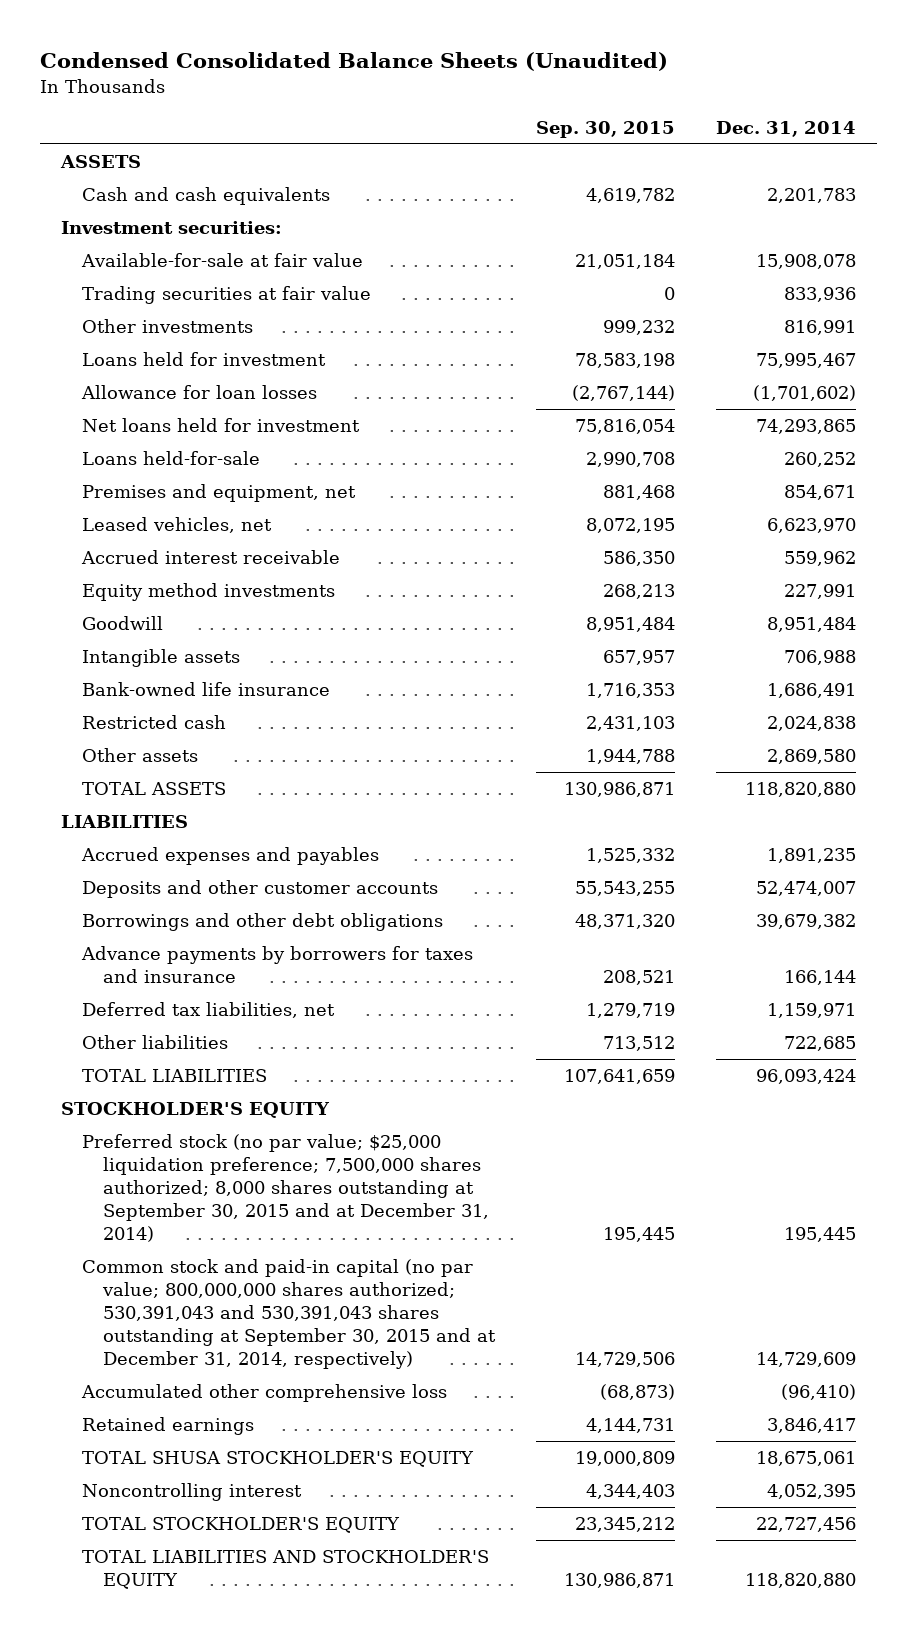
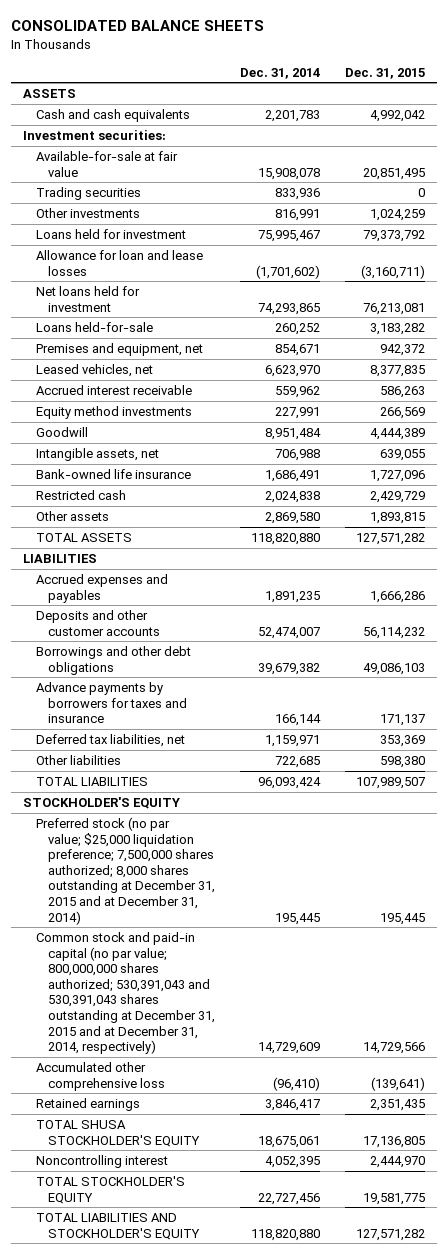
- Condensed Consolidated Balance Sheets (Unaudited)
+ CONSOLIDATED BALANCE SHEETS
- | Sep. 30, 2015 | Dec. 31, 2014
+ | Dec. 31, 2014 | Dec. 31, 2015
- Trading securities at fair value | 0 | 833,936
+ Trading securities | 833,936 | 0
- Allowance for loan losses | (2,767,144) | (1,701,602)
+ Allowance for loan and lease losses | (1,701,602) | (3,160,711)
- Intangible assets | 657,957 | 706,988
+ Intangible assets, net | 706,988 | 639,055
- Preferred stock (no par value; $25,000 liquidation preference; 7,500,000 shares authorized; 8,000 shares outstanding at September 30, 2015 and at December 31, 2014) | 195,445 | 195,445
- Common stock and paid-in capital (no par value; 800,000,000 shares authorized; 530,391,043 and 530,391,043 shares outstanding at September 30, 2015 and at December 31, 2014, respectively) | 14,729,506 | 14,729,609
+ Preferred stock (no par value; $25,000 liquidation preference; 7,500,000 shares authorized; 8,000 shares outstanding at December 31, 2015 and at December 31, 2014) | 195,445 | 195,445
+ Common stock and paid-in capital (no par value; 800,000,000 shares authorized; 530,391,043 and 530,391,043 shares outstanding at December 31, 2015 and at December 31, 2014, respectively) | 14,729,609 | 14,729,566

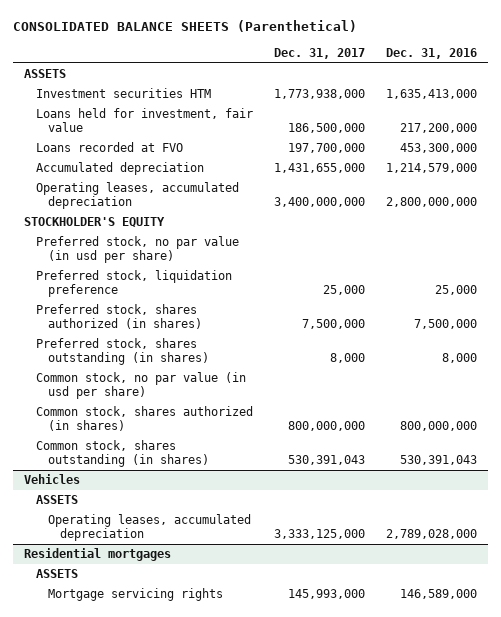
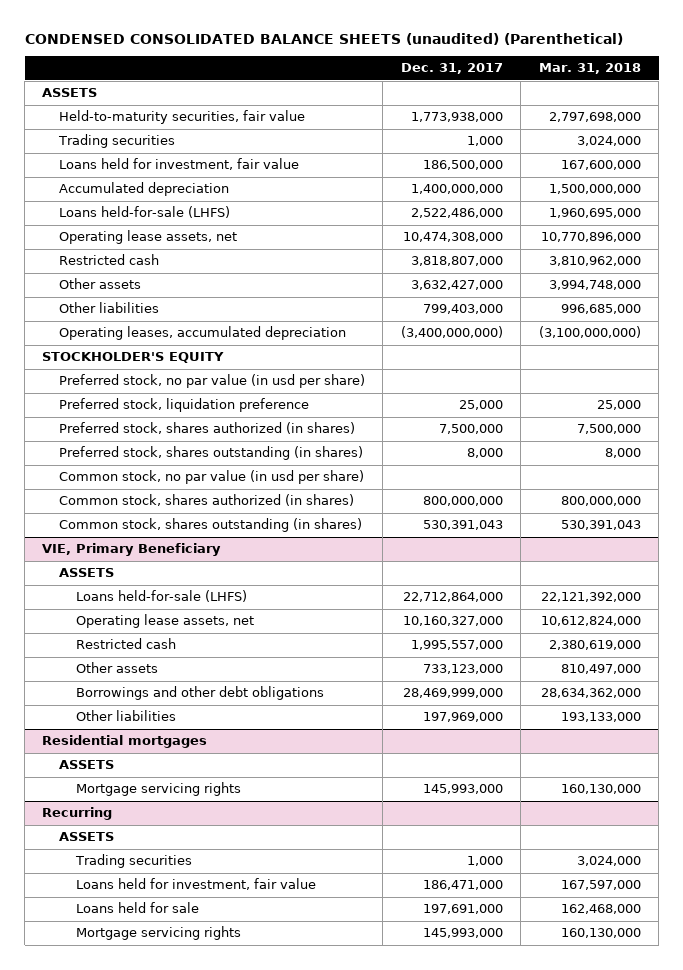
- CONSOLIDATED BALANCE SHEETS (Parenthetical)
+ CONDENSED CONSOLIDATED BALANCE SHEETS (unaudited) (Parenthetical)
- | Dec. 31, 2017 | Dec. 31, 2016
+ | Dec. 31, 2017 | Mar. 31, 2018
- Investment securities HTM | 1,773,938,000 | 1,635,413,000
+ Held-to-maturity securities, fair value | 1,773,938,000 | 2,797,698,000
+ Trading securities | 1,000 | 3,024,000
- Loans recorded at FVO | 197,700,000 | 453,300,000
- Accumulated depreciation | 1,431,655,000 | 1,214,579,000
- Operating leases, accumulated depreciation | 3,400,000,000 | 2,800,000,000
+ Accumulated depreciation | 1,400,000,000 | 1,500,000,000
+ Loans held-for-sale (LHFS) | 2,522,486,000 | 1,960,695,000
+ Operating lease assets, net | 10,474,308,000 | 10,770,896,000
+ Restricted cash | 3,818,807,000 | 3,810,962,000
+ Other assets | 3,632,427,000 | 3,994,748,000
+ Other liabilities | 799,403,000 | 996,685,000
+ Operating leases, accumulated depreciation | (3,400,000,000) | (3,100,000,000)
- Vehicles
+ VIE, Primary Beneficiary
- Operating leases, accumulated depreciation | 3,333,125,000 | 2,789,028,000
+ Loans held-for-sale (LHFS) | 22,712,864,000 | 22,121,392,000
+ Operating lease assets, net | 10,160,327,000 | 10,612,824,000
+ Restricted cash | 1,995,557,000 | 2,380,619,000
+ Other assets | 733,123,000 | 810,497,000
+ Borrowings and other debt obligations | 28,469,999,000 | 28,634,362,000
+ Other liabilities | 197,969,000 | 193,133,000
+ Recurring
+ ASSETS
+ Trading securities | 1,000 | 3,024,000
+ Loans held for investment, fair value | 186,471,000 | 167,597,000
+ Loans held for sale | 197,691,000 | 162,468,000
+ Mortgage servicing rights | 145,993,000 | 160,130,000

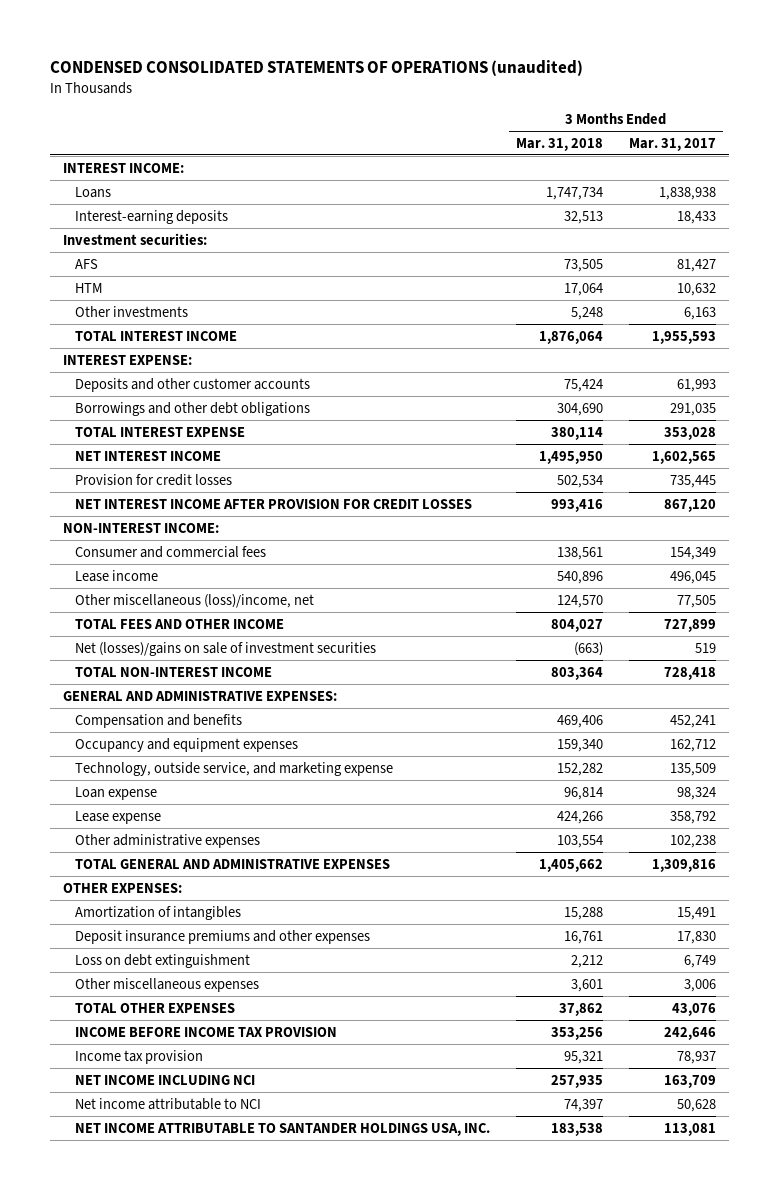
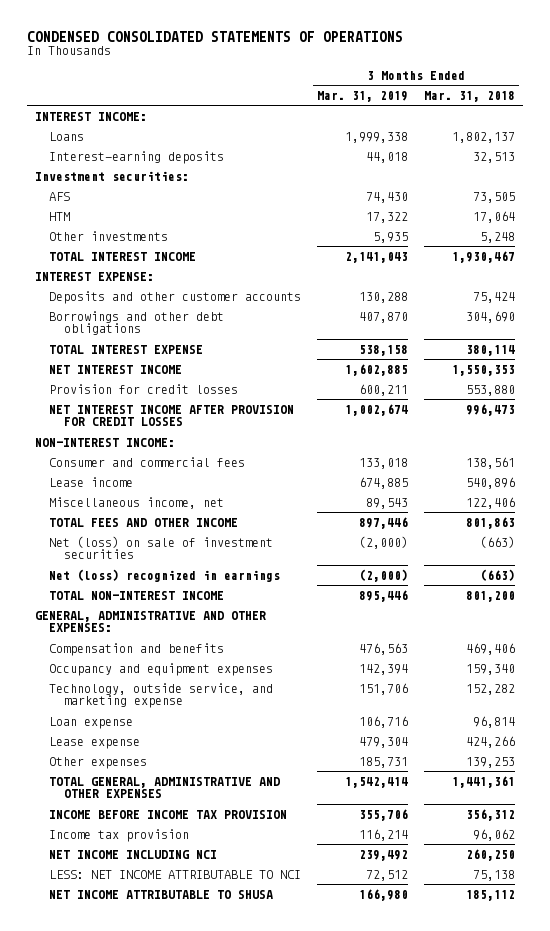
- CONDENSED CONSOLIDATED STATEMENTS OF OPERATIONS (unaudited)
+ CONDENSED CONSOLIDATED STATEMENTS OF OPERATIONS
- | 3 Months Ended Mar. 31, 2018 | 3 Months Ended Mar. 31, 2017
+ | 3 Months Ended Mar. 31, 2019 | 3 Months Ended Mar. 31, 2018
- Loans | 1,747,734 | 1,838,938
+ Loans | 1,999,338 | 1,802,137
- TOTAL INTEREST INCOME | 1,876,064 | 1,955,593
+ TOTAL INTEREST INCOME | 2,141,043 | 1,930,467
- NET INTEREST INCOME | 1,495,950 | 1,602,565
- Provision for credit losses | 502,534 | 735,445
- NET INTEREST INCOME AFTER PROVISION FOR CREDIT LOSSES | 993,416 | 867,120
+ NET INTEREST INCOME | 1,602,885 | 1,550,353
+ Provision for credit losses | 600,211 | 553,880
+ NET INTEREST INCOME AFTER PROVISION FOR CREDIT LOSSES | 1,002,674 | 996,473
- Other miscellaneous (loss)/income, net | 124,570 | 77,505
- TOTAL FEES AND OTHER INCOME | 804,027 | 727,899
- Net (losses)/gains on sale of investment securities | (663) | 519
- TOTAL NON-INTEREST INCOME | 803,364 | 728,418
- GENERAL AND ADMINISTRATIVE EXPENSES:
+ Miscellaneous income, net | 89,543 | 122,406
+ TOTAL FEES AND OTHER INCOME | 897,446 | 801,863
+ Net (loss) on sale of investment securities | (2,000) | (663)
+ Net (loss) recognized in earnings | (2,000) | (663)
+ TOTAL NON-INTEREST INCOME | 895,446 | 801,200
+ GENERAL, ADMINISTRATIVE AND OTHER EXPENSES:
- Other administrative expenses | 103,554 | 102,238
- TOTAL GENERAL AND ADMINISTRATIVE EXPENSES | 1,405,662 | 1,309,816
- OTHER EXPENSES:
- Amortization of intangibles | 15,288 | 15,491
- Deposit insurance premiums and other expenses | 16,761 | 17,830
- Loss on debt extinguishment | 2,212 | 6,749
- Other miscellaneous expenses | 3,601 | 3,006
- TOTAL OTHER EXPENSES | 37,862 | 43,076
- INCOME BEFORE INCOME TAX PROVISION | 353,256 | 242,646
- Income tax provision | 95,321 | 78,937
- NET INCOME INCLUDING NCI | 257,935 | 163,709
- Net income attributable to NCI | 74,397 | 50,628
- NET INCOME ATTRIBUTABLE TO SANTANDER HOLDINGS USA, INC. | 183,538 | 113,081
+ Other expenses | 185,731 | 139,253
+ TOTAL GENERAL, ADMINISTRATIVE AND OTHER EXPENSES | 1,542,414 | 1,441,361
+ INCOME BEFORE INCOME TAX PROVISION | 355,706 | 356,312
+ Income tax provision | 116,214 | 96,062
+ NET INCOME INCLUDING NCI | 239,492 | 260,250
+ LESS: NET INCOME ATTRIBUTABLE TO NCI | 72,512 | 75,138
+ NET INCOME ATTRIBUTABLE TO SHUSA | 166,980 | 185,112

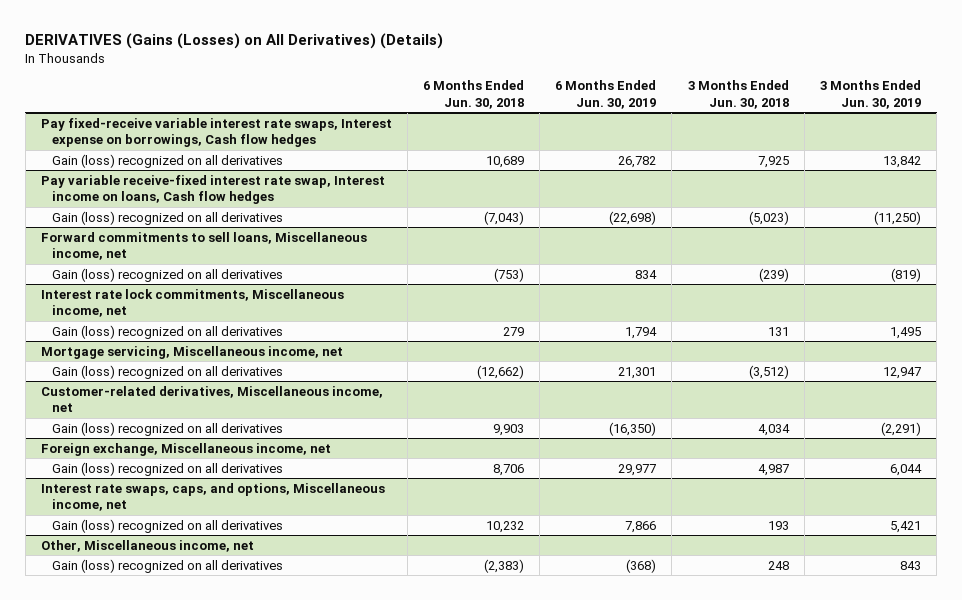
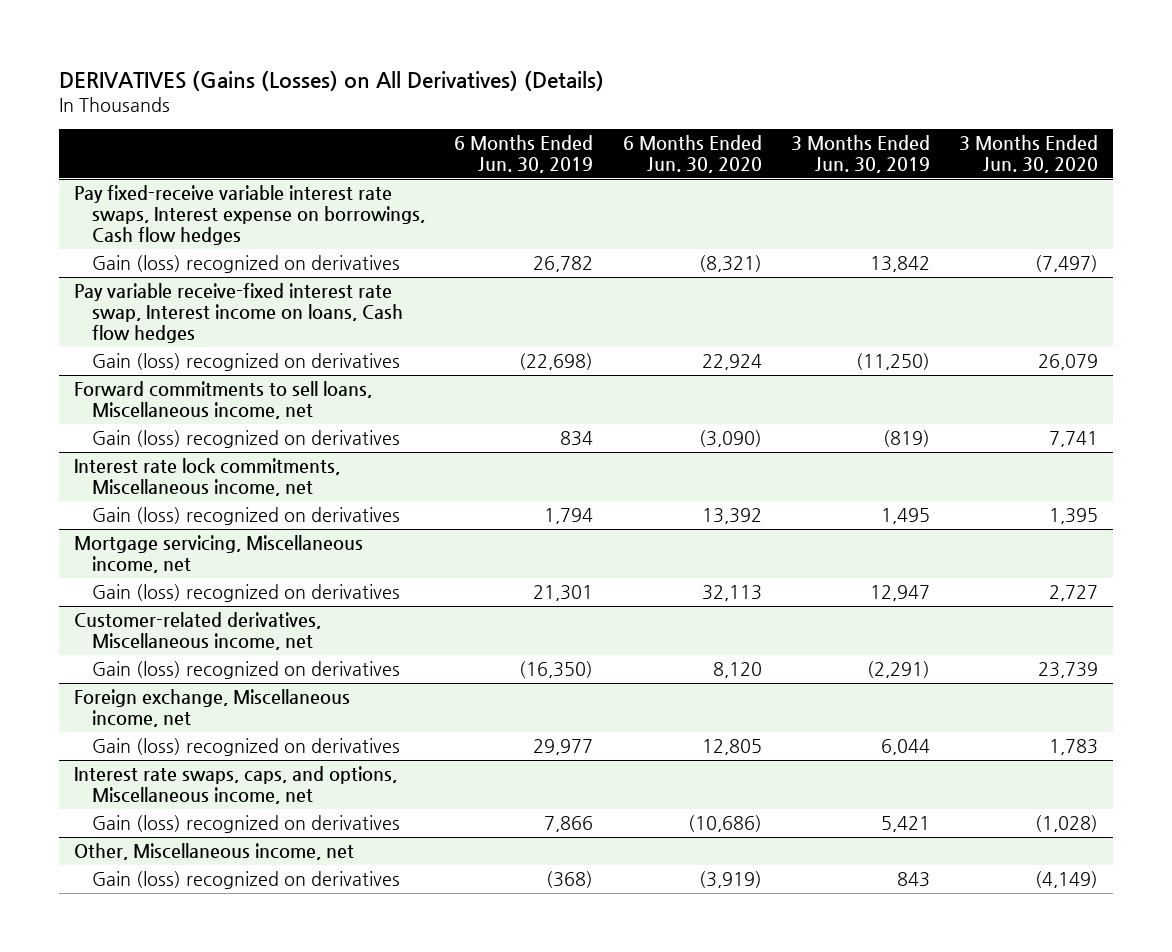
- | 6 Months Ended Jun. 30, 2018 | 6 Months Ended Jun. 30, 2019 | 3 Months Ended Jun. 30, 2018 | 3 Months Ended Jun. 30, 2019
+ | 6 Months Ended Jun. 30, 2019 | 6 Months Ended Jun. 30, 2020 | 3 Months Ended Jun. 30, 2019 | 3 Months Ended Jun. 30, 2020
@ Pay fixed-receive variable interest rate swaps, Interest expense on borrowings, Cash flow hedges
- Gain (loss) recognized on all derivatives | 10,689 | 26,782 | 7,925 | 13,842
+ Gain (loss) recognized on derivatives | 26,782 | (8,321) | 13,842 | (7,497)
@ Pay variable receive-fixed interest rate swap, Interest income on loans, Cash flow hedges
- Gain (loss) recognized on all derivatives | (7,043) | (22,698) | (5,023) | (11,250)
+ Gain (loss) recognized on derivatives | (22,698) | 22,924 | (11,250) | 26,079
@ Forward commitments to sell loans, Miscellaneous income, net
- Gain (loss) recognized on all derivatives | (753) | 834 | (239) | (819)
+ Gain (loss) recognized on derivatives | 834 | (3,090) | (819) | 7,741
@ Interest rate lock commitments, Miscellaneous income, net
- Gain (loss) recognized on all derivatives | 279 | 1,794 | 131 | 1,495
+ Gain (loss) recognized on derivatives | 1,794 | 13,392 | 1,495 | 1,395
@ Mortgage servicing, Miscellaneous income, net
- Gain (loss) recognized on all derivatives | (12,662) | 21,301 | (3,512) | 12,947
+ Gain (loss) recognized on derivatives | 21,301 | 32,113 | 12,947 | 2,727
@ Customer-related derivatives, Miscellaneous income, net
- Gain (loss) recognized on all derivatives | 9,903 | (16,350) | 4,034 | (2,291)
+ Gain (loss) recognized on derivatives | (16,350) | 8,120 | (2,291) | 23,739
@ Foreign exchange, Miscellaneous income, net
- Gain (loss) recognized on all derivatives | 8,706 | 29,977 | 4,987 | 6,044
+ Gain (loss) recognized on derivatives | 29,977 | 12,805 | 6,044 | 1,783
@ Interest rate swaps, caps, and options, Miscellaneous income, net
- Gain (loss) recognized on all derivatives | 10,232 | 7,866 | 193 | 5,421
+ Gain (loss) recognized on derivatives | 7,866 | (10,686) | 5,421 | (1,028)
@ Other, Miscellaneous income, net
- Gain (loss) recognized on all derivatives | (2,383) | (368) | 248 | 843
+ Gain (loss) recognized on derivatives | (368) | (3,919) | 843 | (4,149)

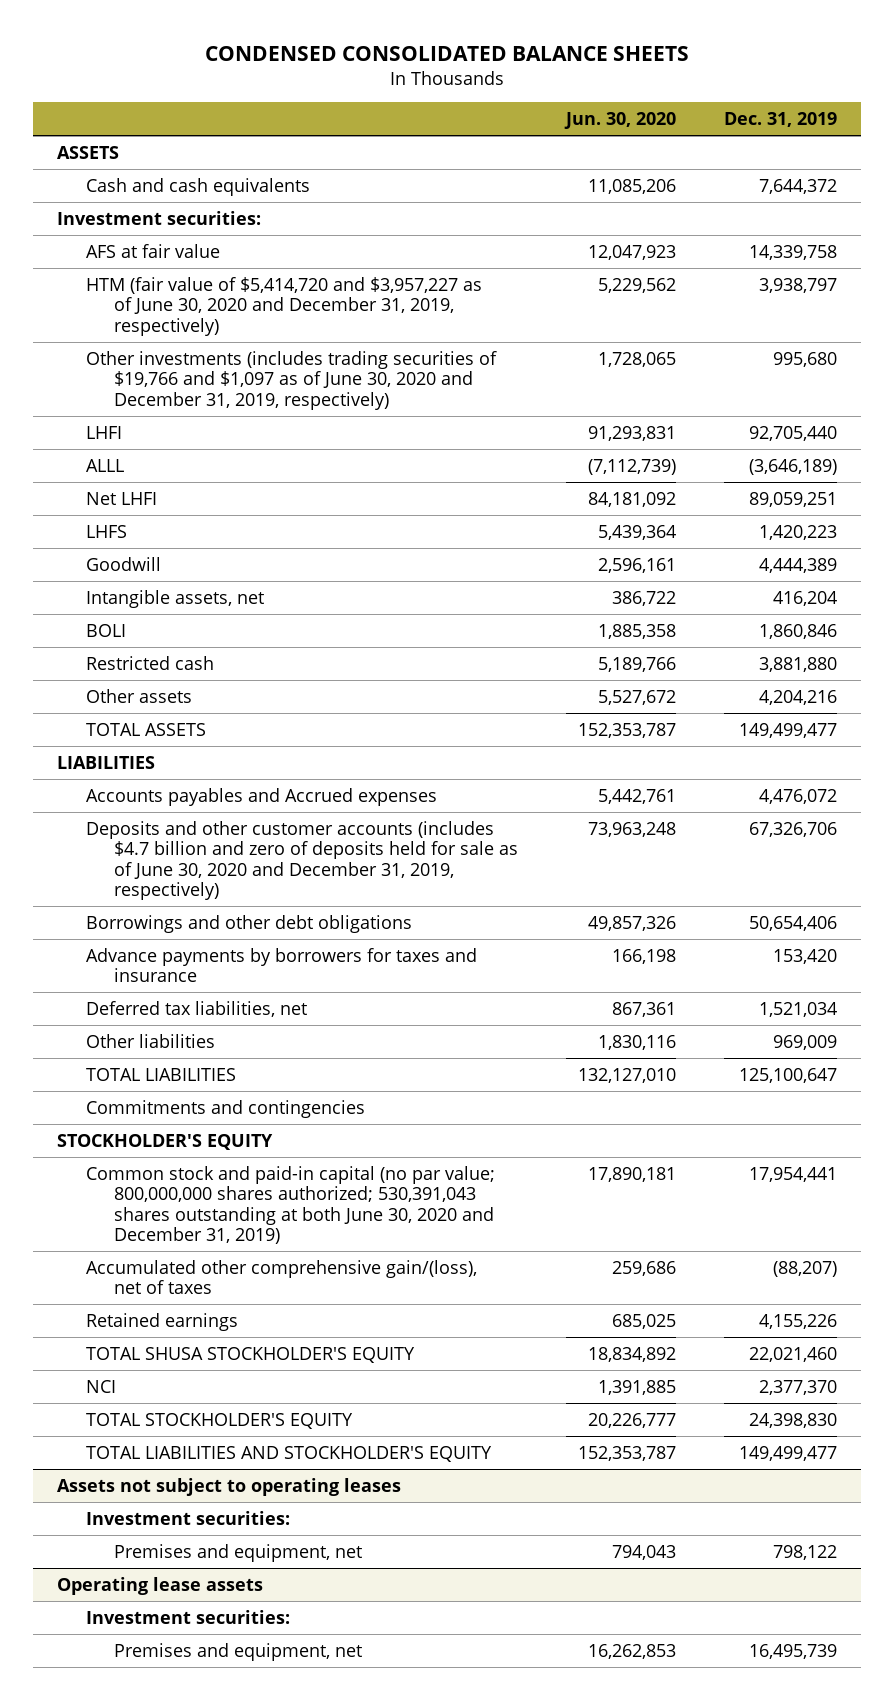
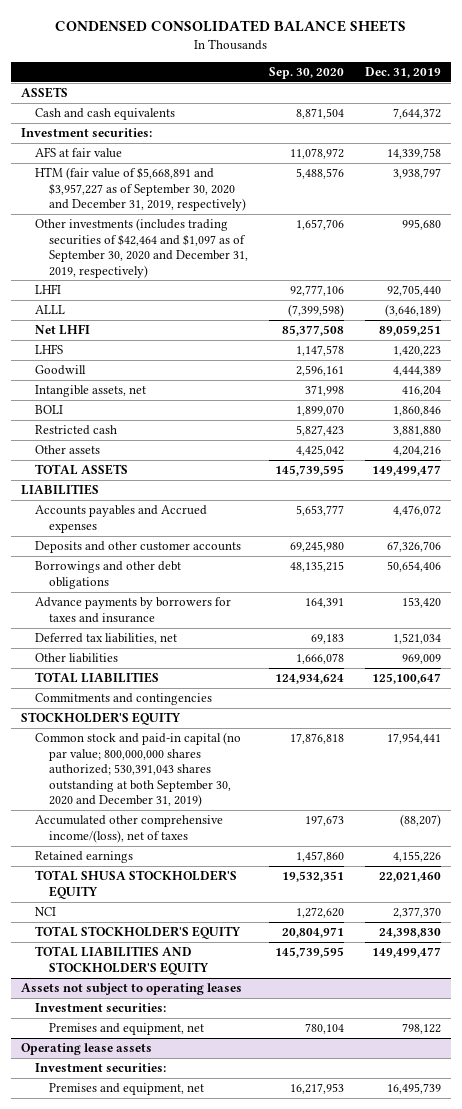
- | Jun. 30, 2020 | Dec. 31, 2019
+ | Sep. 30, 2020 | Dec. 31, 2019
- HTM (fair value of $5,414,720 and $3,957,227 as of June 30, 2020 and December 31, 2019, respectively) | 5,229,562 | 3,938,797
- Other investments (includes trading securities of $19,766 and $1,097 as of June 30, 2020 and December 31, 2019, respectively) | 1,728,065 | 995,680
+ HTM (fair value of $5,668,891 and $3,957,227 as of September 30, 2020 and December 31, 2019, respectively) | 5,488,576 | 3,938,797
+ Other investments (includes trading securities of $42,464 and $1,097 as of September 30, 2020 and December 31, 2019, respectively) | 1,657,706 | 995,680
- Deposits and other customer accounts (includes $4.7 billion and zero of deposits held for sale as of June 30, 2020 and December 31, 2019, respectively) | 73,963,248 | 67,326,706
+ Deposits and other customer accounts | 69,245,980 | 67,326,706
- Common stock and paid-in capital (no par value; 800,000,000 shares authorized; 530,391,043 shares outstanding at both June 30, 2020 and December 31, 2019) | 17,890,181 | 17,954,441
- Accumulated other comprehensive gain/(loss), net of taxes | 259,686 | (88,207)
+ Common stock and paid-in capital (no par value; 800,000,000 shares authorized; 530,391,043 shares outstanding at both September 30, 2020 and December 31, 2019) | 17,876,818 | 17,954,441
+ Accumulated other comprehensive income/(loss), net of taxes | 197,673 | (88,207)

